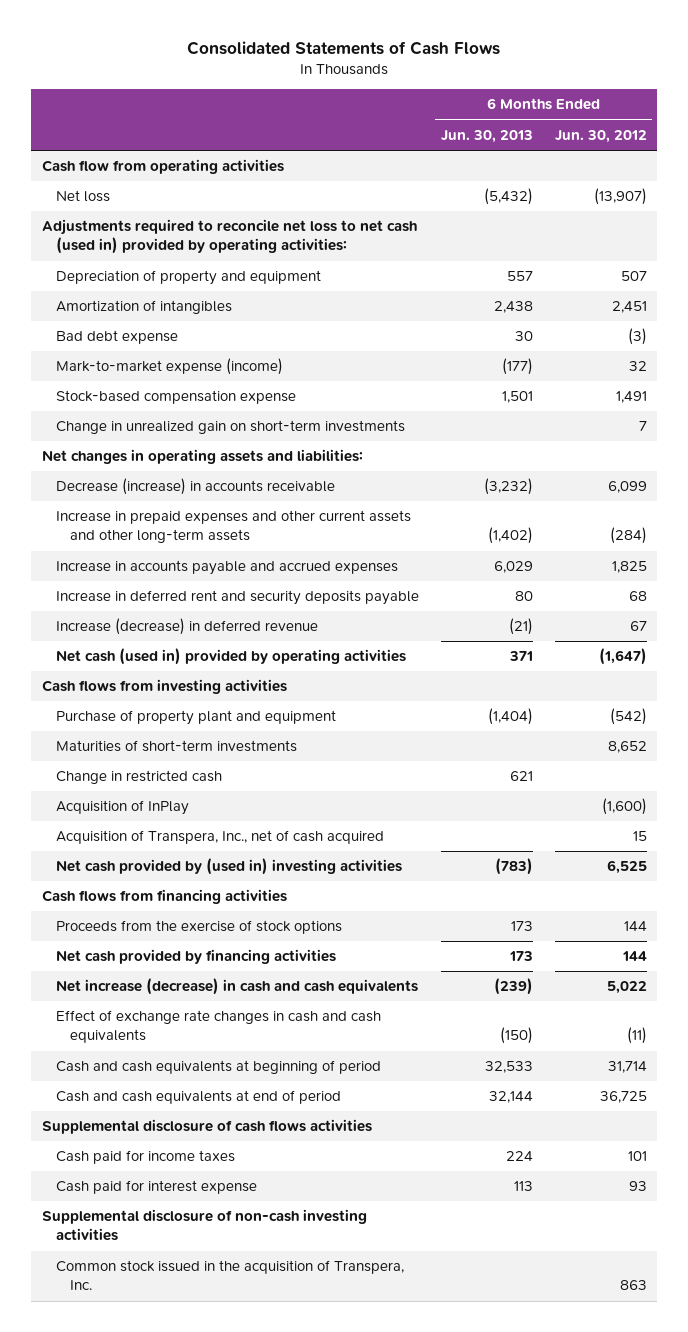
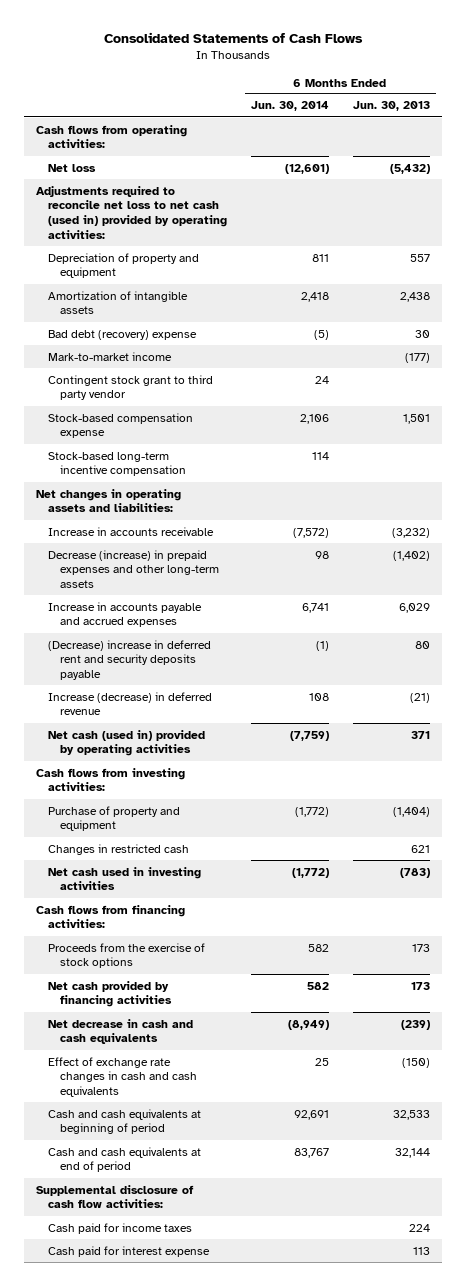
- | 6 Months Ended Jun. 30, 2013 | 6 Months Ended Jun. 30, 2012
+ | 6 Months Ended Jun. 30, 2014 | 6 Months Ended Jun. 30, 2013
- Cash flow from operating activities
+ Cash flows from operating activities:
- Amortization of intangibles | 2,438 | 2,451
- Bad debt expense | 30 | (3)
- Mark-to-market expense (income) | (177) | 32
+ Amortization of intangible assets | 2,418 | 2,438
+ Bad debt (recovery) expense | (5) | 30
+ Mark-to-market income | | (177)
+ Contingent stock grant to third party vendor | 24 |
- Change in unrealized gain on short-term investments | | 7
+ Stock-based long-term incentive compensation | 114 |
- Decrease (increase) in accounts receivable | (3,232) | 6,099
- Increase in prepaid expenses and other current assets and other long-term assets | (1,402) | (284)
+ Increase in accounts receivable | (7,572) | (3,232)
+ Decrease (increase) in prepaid expenses and other long-term assets | 98 | (1,402)
- Increase in deferred rent and security deposits payable | 80 | 68
+ (Decrease) increase in deferred rent and security deposits payable | (1) | 80
- Cash flows from investing activities
- Purchase of property plant and equipment | (1,404) | (542)
- Maturities of short-term investments | | 8,652
- Change in restricted cash | 621 |
- Acquisition of InPlay | | (1,600)
- Acquisition of Transpera, Inc., net of cash acquired | | 15
- Net cash provided by (used in) investing activities | (783) | 6,525
- Cash flows from financing activities
+ Cash flows from investing activities:
+ Purchase of property and equipment | (1,772) | (1,404)
+ Changes in restricted cash | | 621
+ Net cash used in investing activities | (1,772) | (783)
+ Cash flows from financing activities:
- Net increase (decrease) in cash and cash equivalents | (239) | 5,022
+ Net decrease in cash and cash equivalents | (8,949) | (239)
- Supplemental disclosure of cash flows activities
+ Supplemental disclosure of cash flow activities:
- Supplemental disclosure of non-cash investing activities
- Common stock issued in the acquisition of Transpera, Inc. | | 863

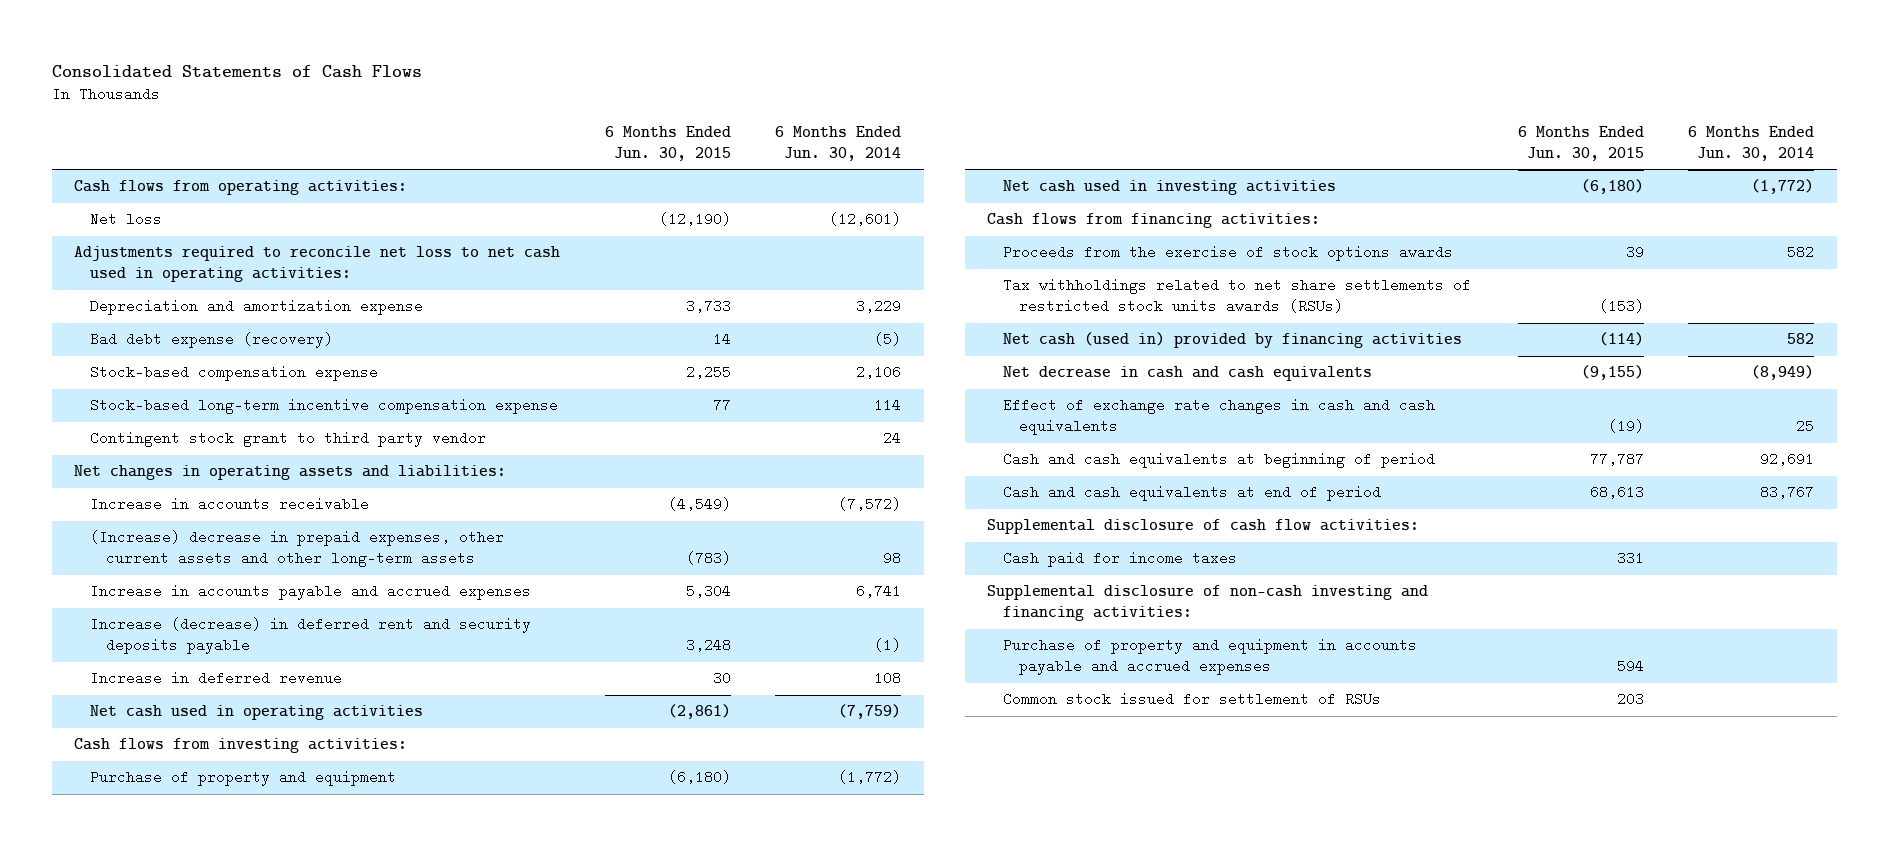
- | 6 Months Ended Jun. 30, 2014 | 6 Months Ended Jun. 30, 2013
+ | 6 Months Ended Jun. 30, 2015 | 6 Months Ended Jun. 30, 2014
- Adjustments required to reconcile net loss to net cash (used in) provided by operating activities:
- Depreciation of property and equipment | 811 | 557
- Amortization of intangible assets | 2,418 | 2,438
- Bad debt (recovery) expense | (5) | 30
- Mark-to-market income | | (177)
+ Adjustments required to reconcile net loss to net cash used in operating activities:
+ Depreciation and amortization expense | 3,733 | 3,229
+ Bad debt expense (recovery) | 14 | (5)
- Stock-based long-term incentive compensation | 114 |
+ Stock-based long-term incentive compensation expense | 77 | 114
moved down: Contingent stock grant to third party vendor | | 24
- Decrease (increase) in prepaid expenses and other long-term assets | 98 | (1,402)
+ (Increase) decrease in prepaid expenses, other current assets and other long-term assets | (783) | 98
- (Decrease) increase in deferred rent and security deposits payable | (1) | 80
- Increase (decrease) in deferred revenue | 108 | (21)
- Net cash (used in) provided by operating activities | (7,759) | 371
+ Increase (decrease) in deferred rent and security deposits payable | 3,248 | (1)
+ Increase in deferred revenue | 30 | 108
+ Net cash used in operating activities | (2,861) | (7,759)
- Changes in restricted cash | | 621
- Proceeds from the exercise of stock options | 582 | 173
- Net cash provided by financing activities | 582 | 173
+ Proceeds from the exercise of stock options awards | 39 | 582
+ Tax withholdings related to net share settlements of restricted stock units awards (RSUs) | (153) |
+ Net cash (used in) provided by financing activities | (114) | 582
- Cash paid for interest expense | | 113
+ Supplemental disclosure of non-cash investing and financing activities:
+ Purchase of property and equipment in accounts payable and accrued expenses | 594 |
+ Common stock issued for settlement of RSUs | 203 |

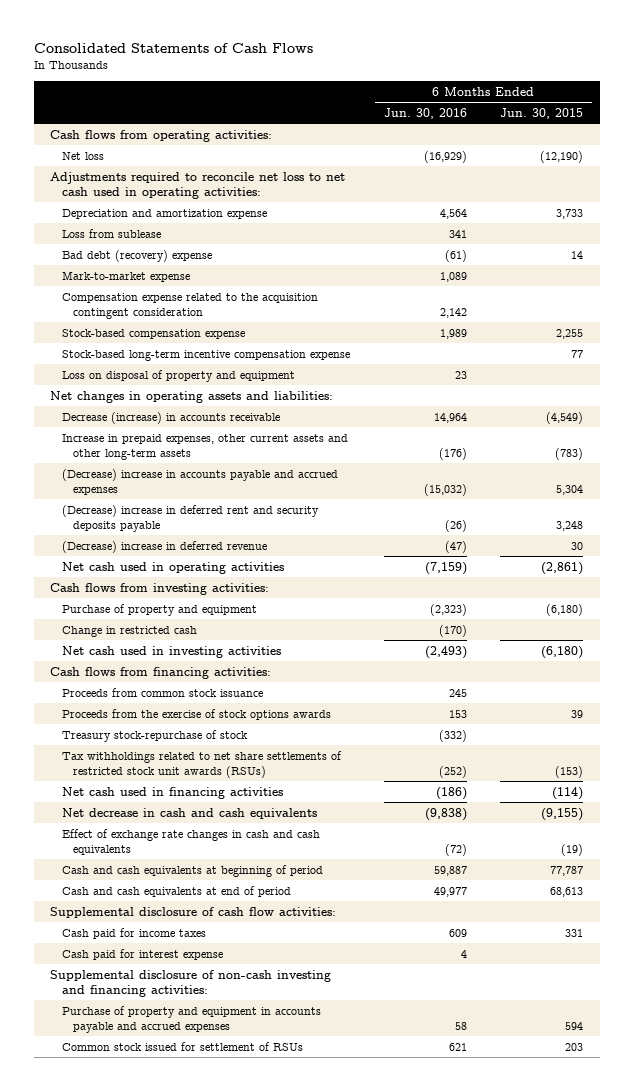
- | 6 Months Ended Jun. 30, 2015 | 6 Months Ended Jun. 30, 2014
+ | 6 Months Ended Jun. 30, 2016 | 6 Months Ended Jun. 30, 2015
- Bad debt expense (recovery) | 14 | (5)
+ Loss from sublease | 341 |
+ Bad debt (recovery) expense | (61) | 14
+ Mark-to-market expense | 1,089 |
+ Compensation expense related to the acquisition contingent consideration | 2,142 |
- Contingent stock grant to third party vendor | | 24
+ Loss on disposal of property and equipment | 23 |
- Increase in accounts receivable | (4,549) | (7,572)
- (Increase) decrease in prepaid expenses, other current assets and other long-term assets | (783) | 98
- Increase in accounts payable and accrued expenses | 5,304 | 6,741
- Increase (decrease) in deferred rent and security deposits payable | 3,248 | (1)
- Increase in deferred revenue | 30 | 108
+ Decrease (increase) in accounts receivable | 14,964 | (4,549)
+ Increase in prepaid expenses, other current assets and other long-term assets | (176) | (783)
+ (Decrease) increase in accounts payable and accrued expenses | (15,032) | 5,304
+ (Decrease) increase in deferred rent and security deposits payable | (26) | 3,248
+ (Decrease) increase in deferred revenue | (47) | 30
+ Change in restricted cash | (170) |
+ Proceeds from common stock issuance | 245 |
- Tax withholdings related to net share settlements of restricted stock units awards (RSUs) | (153) |
- Net cash (used in) provided by financing activities | (114) | 582
+ Treasury stock-repurchase of stock | (332) |
+ Tax withholdings related to net share settlements of restricted stock unit awards (RSUs) | (252) | (153)
+ Net cash used in financing activities | (186) | (114)
+ Cash paid for interest expense | 4 |

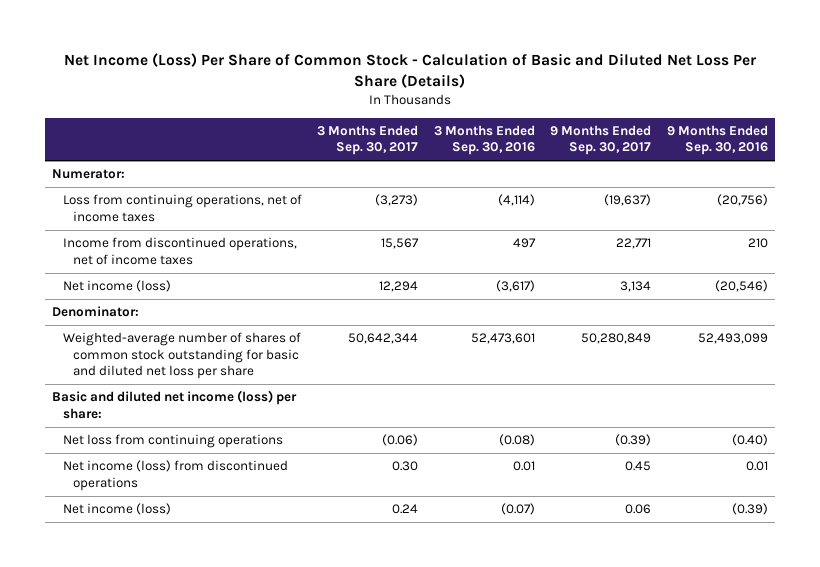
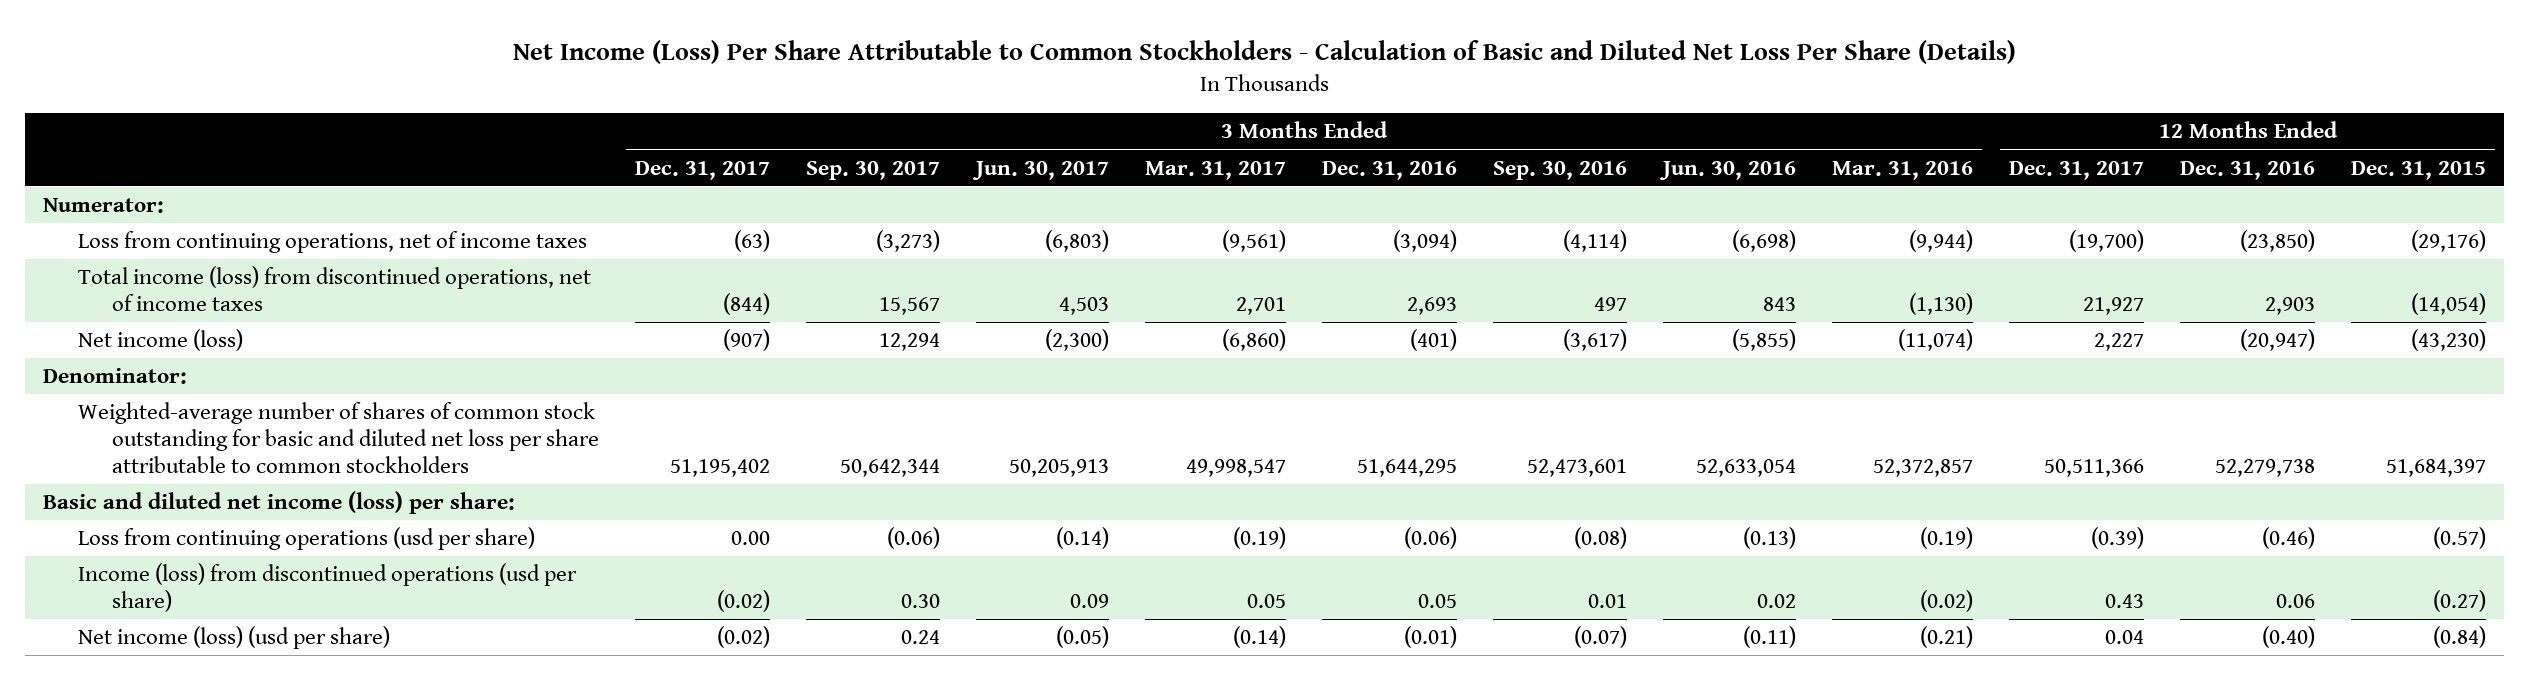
- Net Income (Loss) Per Share of Common Stock - Calculation of Basic and Diluted Net Loss Per Share (Details)
+ Net Income (Loss) Per Share Attributable to Common Stockholders - Calculation of Basic and Diluted Net Loss Per Share (Details)
- | 3 Months Ended Sep. 30, 2017 | 3 Months Ended Sep. 30, 2016 | 9 Months Ended Sep. 30, 2017 | 9 Months Ended Sep. 30, 2016
+ | 3 Months Ended Dec. 31, 2017 | 3 Months Ended Sep. 30, 2017 | 3 Months Ended Jun. 30, 2017 | 3 Months Ended Mar. 31, 2017 | 3 Months Ended Dec. 31, 2016 | 3 Months Ended Sep. 30, 2016 | 3 Months Ended Jun. 30, 2016 | 3 Months Ended Mar. 31, 2016 | 12 Months Ended Dec. 31, 2017 | 12 Months Ended Dec. 31, 2016 | 12 Months Ended Dec. 31, 2015
- Income from discontinued operations, net of income taxes | 15,567 | 497 | 22,771 | 210
+ Total income (loss) from discontinued operations, net of income taxes | (844) | 15,567 | 4,503 | 2,701 | 2,693 | 497 | 843 | (1,130) | 21,927 | 2,903 | (14,054)
- Weighted-average number of shares of common stock outstanding for basic and diluted net loss per share | 50,642,344 | 52,473,601 | 50,280,849 | 52,493,099
+ Weighted-average number of shares of common stock outstanding for basic and diluted net loss per share attributable to common stockholders | 51,195,402 | 50,642,344 | 50,205,913 | 49,998,547 | 51,644,295 | 52,473,601 | 52,633,054 | 52,372,857 | 50,511,366 | 52,279,738 | 51,684,397
- Net loss from continuing operations | (0.06) | (0.08) | (0.39) | (0.40)
- Net income (loss) from discontinued operations | 0.30 | 0.01 | 0.45 | 0.01
- Net income (loss) | 0.24 | (0.07) | 0.06 | (0.39)
+ Loss from continuing operations (usd per share) | 0.00 | (0.06) | (0.14) | (0.19) | (0.06) | (0.08) | (0.13) | (0.19) | (0.39) | (0.46) | (0.57)
+ Income (loss) from discontinued operations (usd per share) | (0.02) | 0.30 | 0.09 | 0.05 | 0.05 | 0.01 | 0.02 | (0.02) | 0.43 | 0.06 | (0.27)
+ Net income (loss) (usd per share) | (0.02) | 0.24 | (0.05) | (0.14) | (0.01) | (0.07) | (0.11) | (0.21) | 0.04 | (0.40) | (0.84)

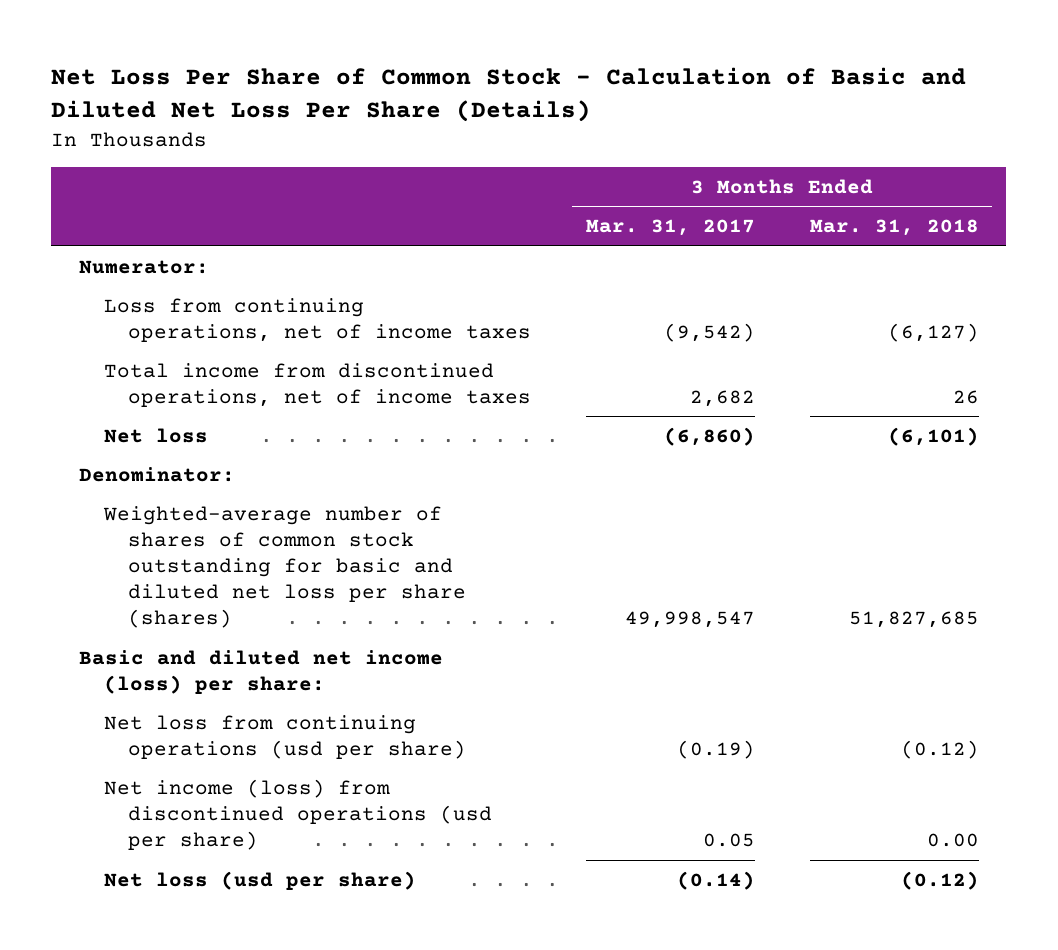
- Net Income (Loss) Per Share Attributable to Common Stockholders - Calculation of Basic and Diluted Net Loss Per Share (Details)
+ Net Loss Per Share of Common Stock - Calculation of Basic and Diluted Net Loss Per Share (Details)
- | 3 Months Ended Dec. 31, 2017 | 3 Months Ended Sep. 30, 2017 | 3 Months Ended Jun. 30, 2017 | 3 Months Ended Mar. 31, 2017 | 3 Months Ended Dec. 31, 2016 | 3 Months Ended Sep. 30, 2016 | 3 Months Ended Jun. 30, 2016 | 3 Months Ended Mar. 31, 2016 | 12 Months Ended Dec. 31, 2017 | 12 Months Ended Dec. 31, 2016 | 12 Months Ended Dec. 31, 2015
+ | 3 Months Ended Mar. 31, 2017 | 3 Months Ended Mar. 31, 2018
- Loss from continuing operations, net of income taxes | (63) | (3,273) | (6,803) | (9,561) | (3,094) | (4,114) | (6,698) | (9,944) | (19,700) | (23,850) | (29,176)
- Total income (loss) from discontinued operations, net of income taxes | (844) | 15,567 | 4,503 | 2,701 | 2,693 | 497 | 843 | (1,130) | 21,927 | 2,903 | (14,054)
- Net income (loss) | (907) | 12,294 | (2,300) | (6,860) | (401) | (3,617) | (5,855) | (11,074) | 2,227 | (20,947) | (43,230)
+ Loss from continuing operations, net of income taxes | (9,542) | (6,127)
+ Total income from discontinued operations, net of income taxes | 2,682 | 26
+ Net loss | (6,860) | (6,101)
- Weighted-average number of shares of common stock outstanding for basic and diluted net loss per share attributable to common stockholders | 51,195,402 | 50,642,344 | 50,205,913 | 49,998,547 | 51,644,295 | 52,473,601 | 52,633,054 | 52,372,857 | 50,511,366 | 52,279,738 | 51,684,397
+ Weighted-average number of shares of common stock outstanding for basic and diluted net loss per share (shares) | 49,998,547 | 51,827,685
- Loss from continuing operations (usd per share) | 0.00 | (0.06) | (0.14) | (0.19) | (0.06) | (0.08) | (0.13) | (0.19) | (0.39) | (0.46) | (0.57)
- Income (loss) from discontinued operations (usd per share) | (0.02) | 0.30 | 0.09 | 0.05 | 0.05 | 0.01 | 0.02 | (0.02) | 0.43 | 0.06 | (0.27)
- Net income (loss) (usd per share) | (0.02) | 0.24 | (0.05) | (0.14) | (0.01) | (0.07) | (0.11) | (0.21) | 0.04 | (0.40) | (0.84)
+ Net loss from continuing operations (usd per share) | (0.19) | (0.12)
+ Net income (loss) from discontinued operations (usd per share) | 0.05 | 0.00
+ Net loss (usd per share) | (0.14) | (0.12)

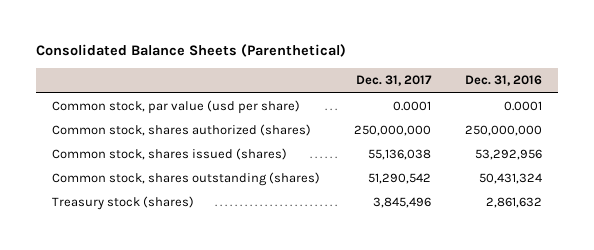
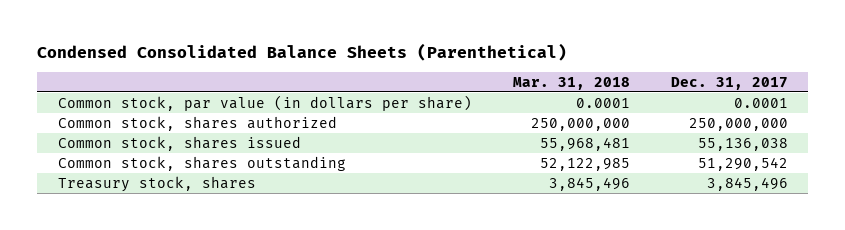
- Consolidated Balance Sheets (Parenthetical)
+ Condensed Consolidated Balance Sheets (Parenthetical)
- | Dec. 31, 2017 | Dec. 31, 2016
+ | Mar. 31, 2018 | Dec. 31, 2017
- Common stock, par value (usd per share) | 0.0001 | 0.0001
- Common stock, shares authorized (shares) | 250,000,000 | 250,000,000
- Common stock, shares issued (shares) | 55,136,038 | 53,292,956
- Common stock, shares outstanding (shares) | 51,290,542 | 50,431,324
- Treasury stock (shares) | 3,845,496 | 2,861,632
+ Common stock, par value (in dollars per share) | 0.0001 | 0.0001
+ Common stock, shares authorized | 250,000,000 | 250,000,000
+ Common stock, shares issued | 55,968,481 | 55,136,038
+ Common stock, shares outstanding | 52,122,985 | 51,290,542
+ Treasury stock, shares | 3,845,496 | 3,845,496

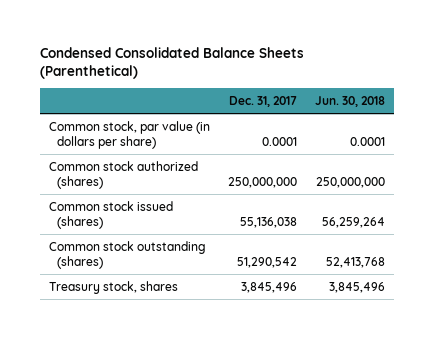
- | Mar. 31, 2018 | Dec. 31, 2017
+ | Dec. 31, 2017 | Jun. 30, 2018
- Common stock, shares authorized | 250,000,000 | 250,000,000
- Common stock, shares issued | 55,968,481 | 55,136,038
- Common stock, shares outstanding | 52,122,985 | 51,290,542
+ Common stock authorized (shares) | 250,000,000 | 250,000,000
+ Common stock issued (shares) | 55,136,038 | 56,259,264
+ Common stock outstanding (shares) | 51,290,542 | 52,413,768

